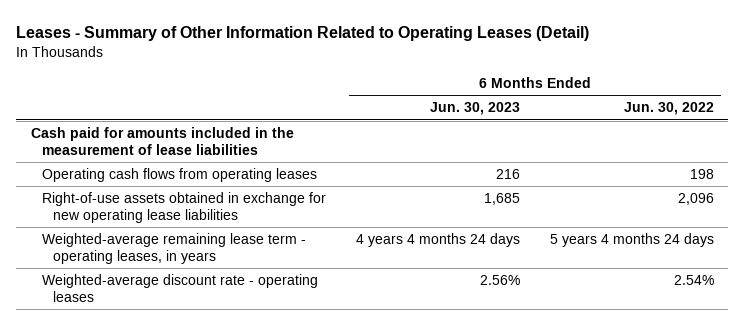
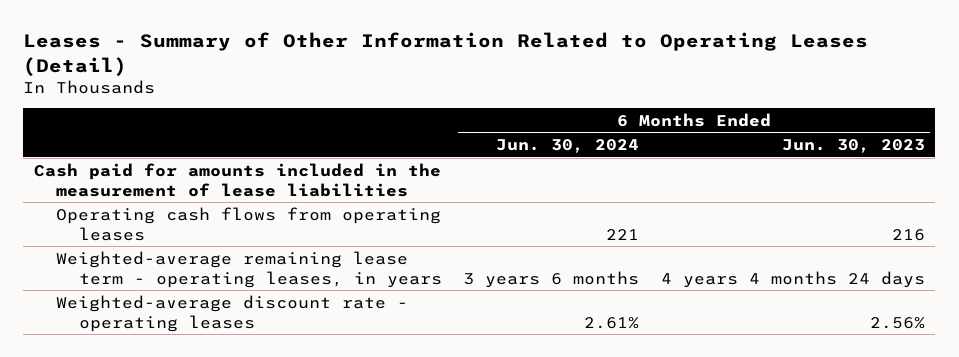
- | 6 Months Ended Jun. 30, 2023 | 6 Months Ended Jun. 30, 2022
+ | 6 Months Ended Jun. 30, 2024 | 6 Months Ended Jun. 30, 2023
- Right-of-use assets obtained in exchange for new operating lease liabilities | 1,685 | 2,096

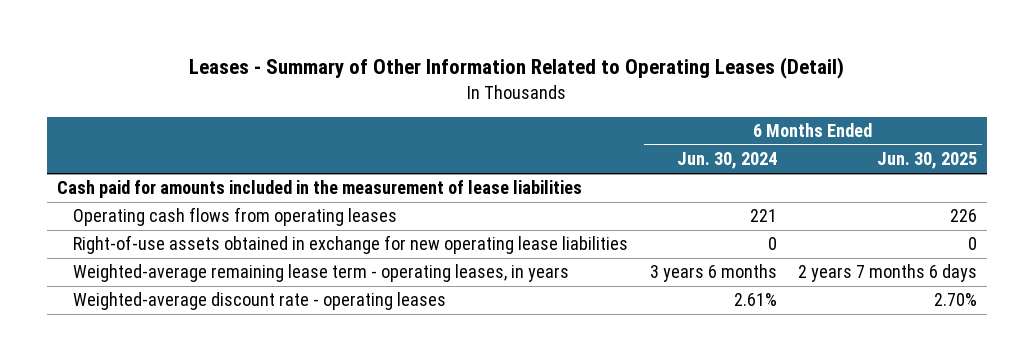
- | 6 Months Ended Jun. 30, 2024 | 6 Months Ended Jun. 30, 2023
+ | 6 Months Ended Jun. 30, 2024 | 6 Months Ended Jun. 30, 2025
+ Right-of-use assets obtained in exchange for new operating lease liabilities | 0 | 0

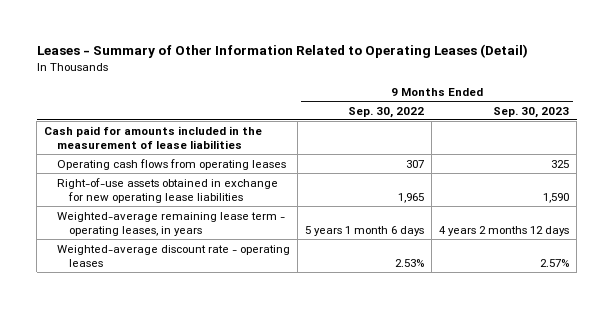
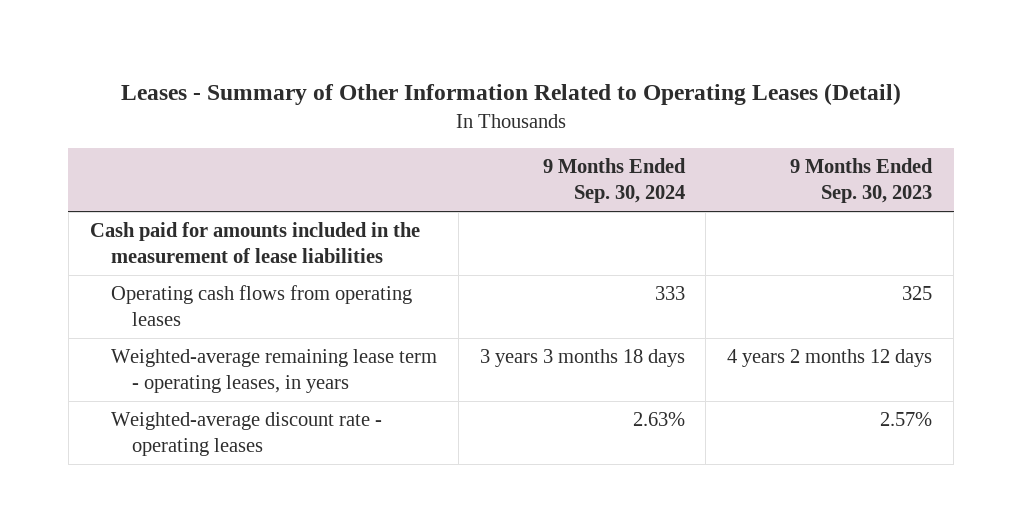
- | 9 Months Ended Sep. 30, 2022 | 9 Months Ended Sep. 30, 2023
+ | 9 Months Ended Sep. 30, 2024 | 9 Months Ended Sep. 30, 2023
- Right-of-use assets obtained in exchange for new operating lease liabilities | 1,965 | 1,590

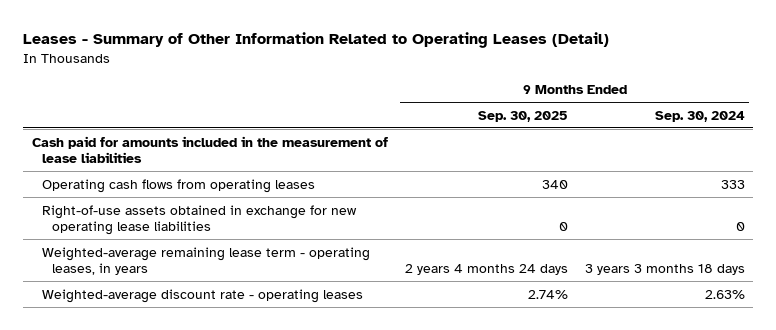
- | 9 Months Ended Sep. 30, 2024 | 9 Months Ended Sep. 30, 2023
+ | 9 Months Ended Sep. 30, 2025 | 9 Months Ended Sep. 30, 2024
+ Right-of-use assets obtained in exchange for new operating lease liabilities | 0 | 0

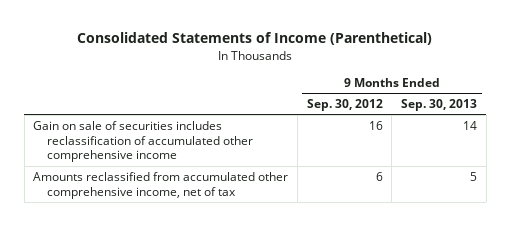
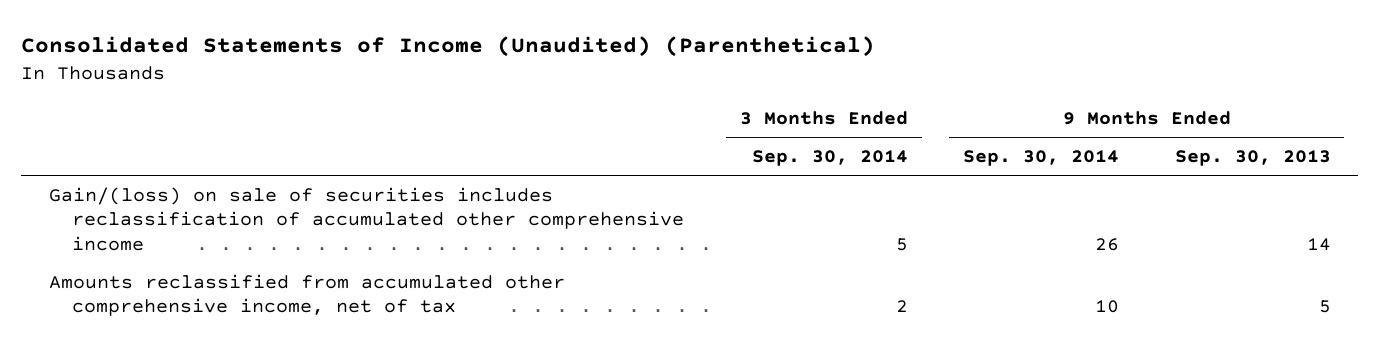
- Consolidated Statements of Income (Parenthetical)
+ Consolidated Statements of Income (Unaudited) (Parenthetical)
- | 9 Months Ended Sep. 30, 2012 | 9 Months Ended Sep. 30, 2013
+ | 3 Months Ended Sep. 30, 2014 | 9 Months Ended Sep. 30, 2014 | 9 Months Ended Sep. 30, 2013
- Gain on sale of securities includes reclassification of accumulated other comprehensive income | 16 | 14
+ Gain/(loss) on sale of securities includes reclassification of accumulated other comprehensive income | 5 | 26 | 14

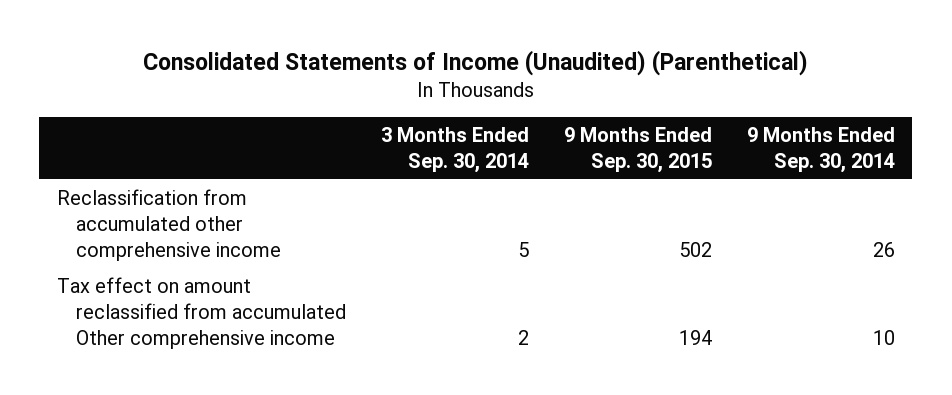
- | 3 Months Ended Sep. 30, 2014 | 9 Months Ended Sep. 30, 2014 | 9 Months Ended Sep. 30, 2013
+ | 3 Months Ended Sep. 30, 2014 | 9 Months Ended Sep. 30, 2015 | 9 Months Ended Sep. 30, 2014
- Gain/(loss) on sale of securities includes reclassification of accumulated other comprehensive income | 5 | 26 | 14
- Amounts reclassified from accumulated other comprehensive income, net of tax | 2 | 10 | 5
+ Reclassification from accumulated other comprehensive income | 5 | 502 | 26
+ Tax effect on amount reclassified from accumulated Other comprehensive income | 2 | 194 | 10

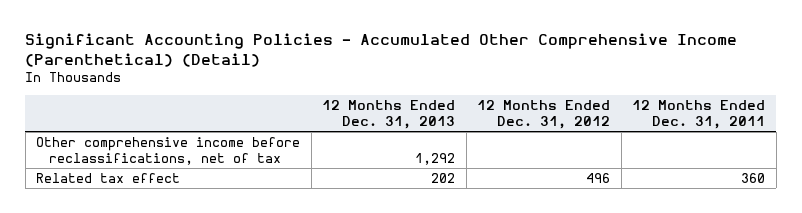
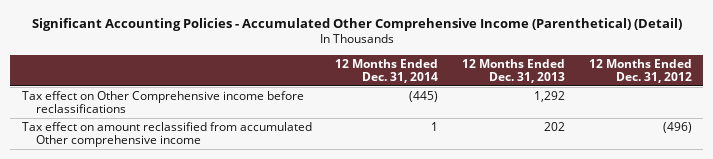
- | 12 Months Ended Dec. 31, 2013 | 12 Months Ended Dec. 31, 2012 | 12 Months Ended Dec. 31, 2011
+ | 12 Months Ended Dec. 31, 2014 | 12 Months Ended Dec. 31, 2013 | 12 Months Ended Dec. 31, 2012
- Other comprehensive income before reclassifications, net of tax | 1,292 | |
- Related tax effect | 202 | 496 | 360
+ Tax effect on Other Comprehensive income before reclassifications | (445) | 1,292 |
+ Tax effect on amount reclassified from accumulated Other comprehensive income | 1 | 202 | (496)

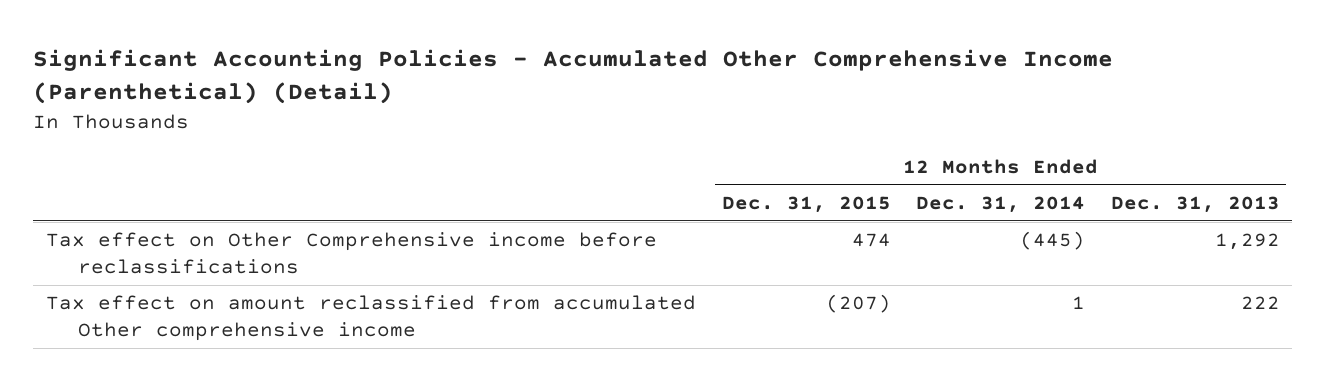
- | 12 Months Ended Dec. 31, 2014 | 12 Months Ended Dec. 31, 2013 | 12 Months Ended Dec. 31, 2012
+ | 12 Months Ended Dec. 31, 2015 | 12 Months Ended Dec. 31, 2014 | 12 Months Ended Dec. 31, 2013
- Tax effect on amount reclassified from accumulated Other comprehensive income | 1 | 202 | (496)
+ Tax effect on amount reclassified from accumulated Other comprehensive income | (207) | 1 | 222

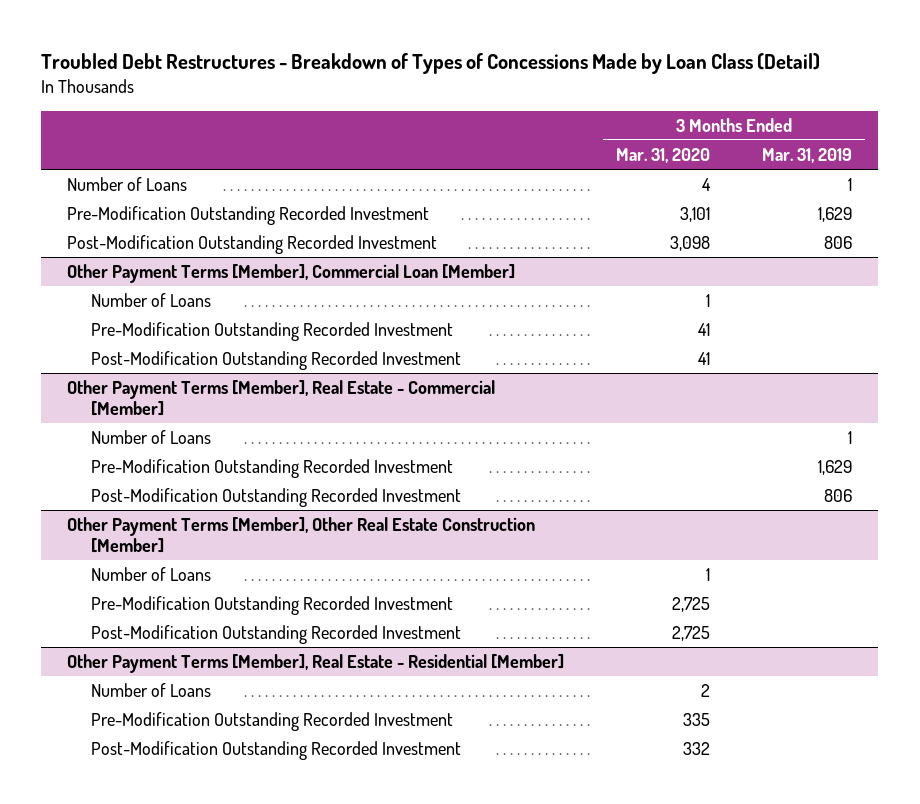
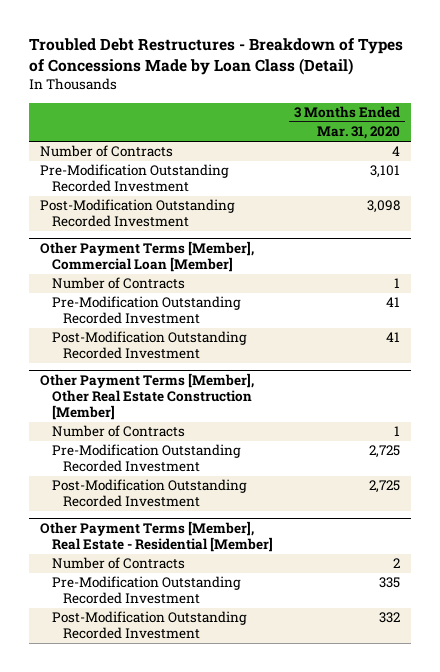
- | 3 Months Ended Mar. 31, 2020 | 3 Months Ended Mar. 31, 2019
+ | 3 Months Ended Mar. 31, 2020
- Number of Loans | 4 | 1
+ Number of Contracts | 4
@ Other Payment Terms [Member], Commercial Loan [Member]
- Number of Loans | 1 |
+ Number of Contracts | 1
- Other Payment Terms [Member], Real Estate - Commercial [Member]
- Number of Loans | | 1
- Pre-Modification Outstanding Recorded Investment | | 1,629
- Post-Modification Outstanding Recorded Investment | | 806
@ Other Payment Terms [Member], Other Real Estate Construction [Member]
- Number of Loans | 1 |
+ Number of Contracts | 1
@ Other Payment Terms [Member], Real Estate - Residential [Member]
- Number of Loans | 2 |
+ Number of Contracts | 2

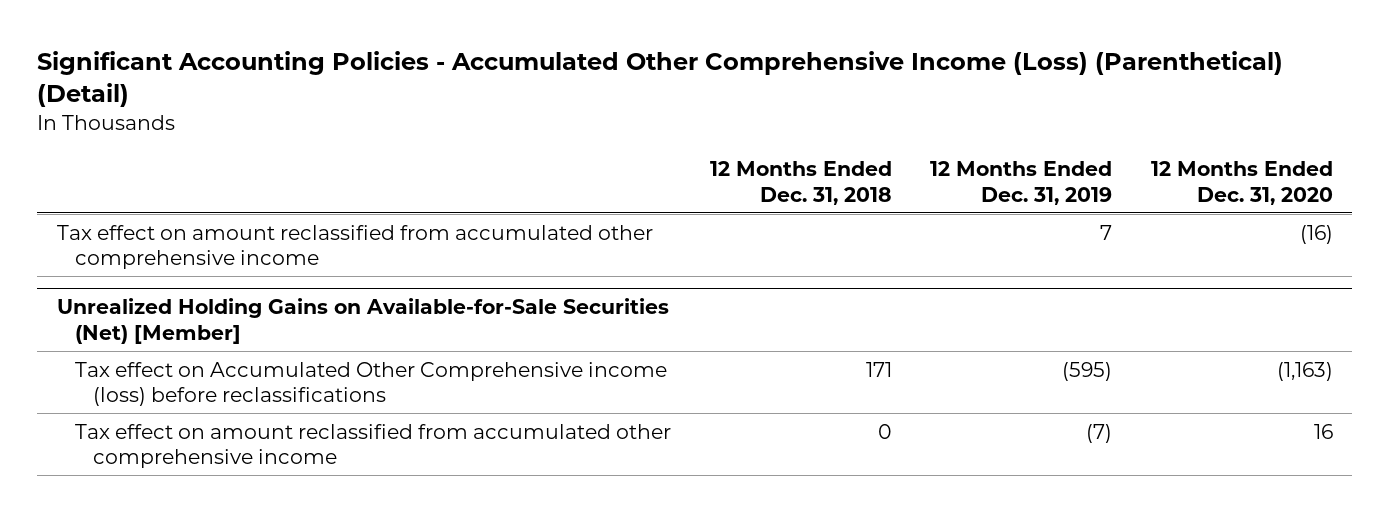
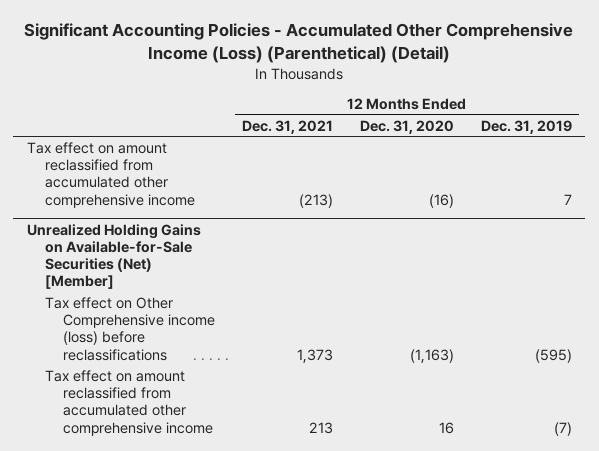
- | 12 Months Ended Dec. 31, 2018 | 12 Months Ended Dec. 31, 2019 | 12 Months Ended Dec. 31, 2020
+ | 12 Months Ended Dec. 31, 2021 | 12 Months Ended Dec. 31, 2020 | 12 Months Ended Dec. 31, 2019
@ Unrealized Holding Gains on Available-for-Sale Securities (Net) [Member]
- Tax effect on Accumulated Other Comprehensive income (loss) before reclassifications | 171 | (595) | (1,163)
+ Tax effect on Other Comprehensive income (loss) before reclassifications | 1,373 | (1,163) | (595)

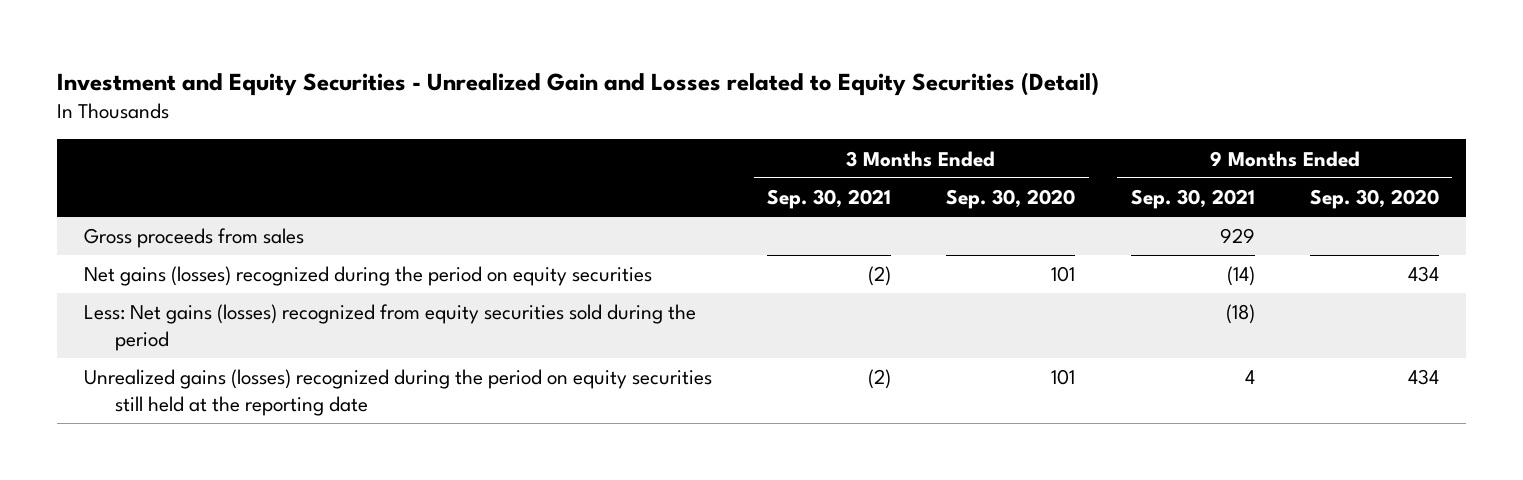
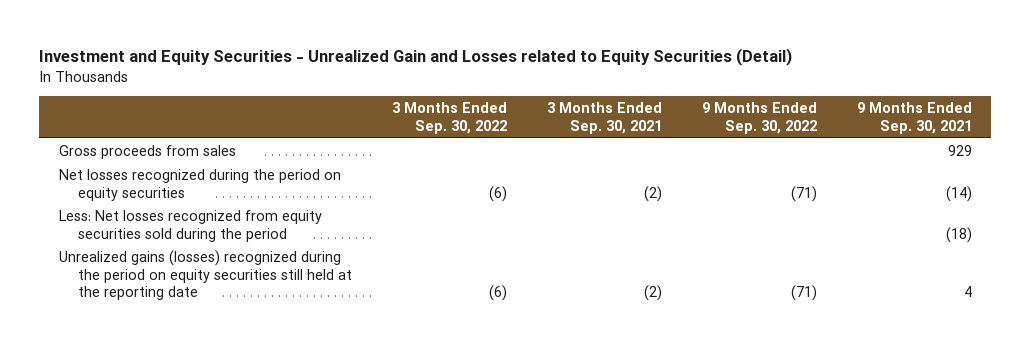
- | 3 Months Ended Sep. 30, 2021 | 3 Months Ended Sep. 30, 2020 | 9 Months Ended Sep. 30, 2021 | 9 Months Ended Sep. 30, 2020
+ | 3 Months Ended Sep. 30, 2022 | 3 Months Ended Sep. 30, 2021 | 9 Months Ended Sep. 30, 2022 | 9 Months Ended Sep. 30, 2021
- Net gains (losses) recognized during the period on equity securities | (2) | 101 | (14) | 434
- Less: Net gains (losses) recognized from equity securities sold during the period | | | (18) |
+ Net losses recognized during the period on equity securities | (6) | (2) | (71) | (14)
+ Less: Net losses recognized from equity securities sold during the period | | | | (18)

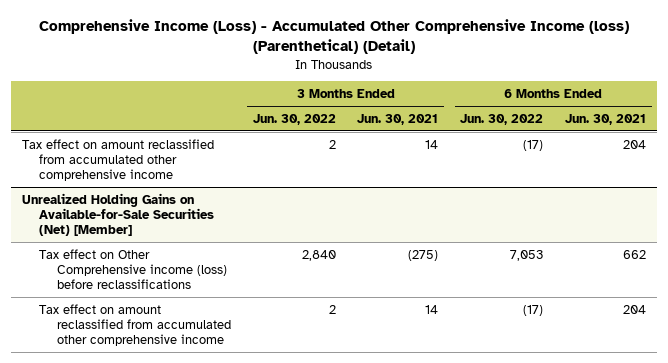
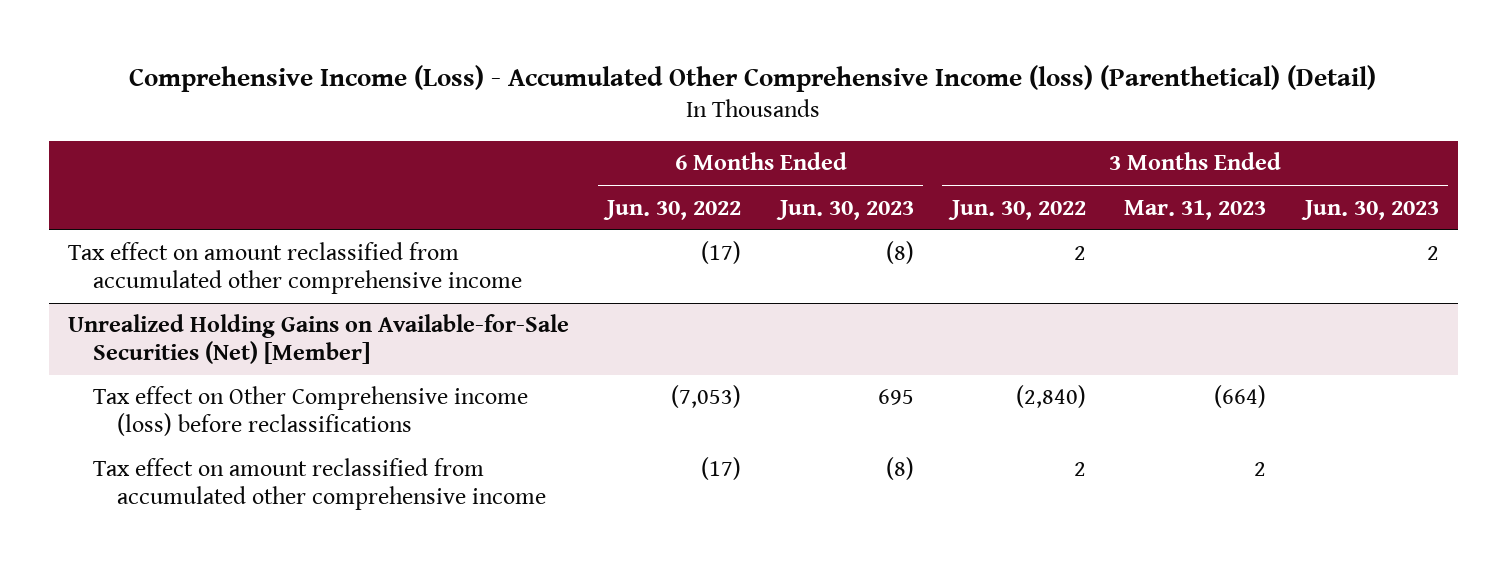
- | 3 Months Ended Jun. 30, 2022 | 3 Months Ended Jun. 30, 2021 | 6 Months Ended Jun. 30, 2022 | 6 Months Ended Jun. 30, 2021
+ | 6 Months Ended Jun. 30, 2022 | 6 Months Ended Jun. 30, 2023 | 3 Months Ended Jun. 30, 2022 | 3 Months Ended Mar. 31, 2023 | 3 Months Ended Jun. 30, 2023
@ Unrealized Holding Gains on Available-for-Sale Securities (Net) [Member]
- Tax effect on Other Comprehensive income (loss) before reclassifications | 2,840 | (275) | 7,053 | 662
+ Tax effect on Other Comprehensive income (loss) before reclassifications | (7,053) | 695 | (2,840) | (664) |

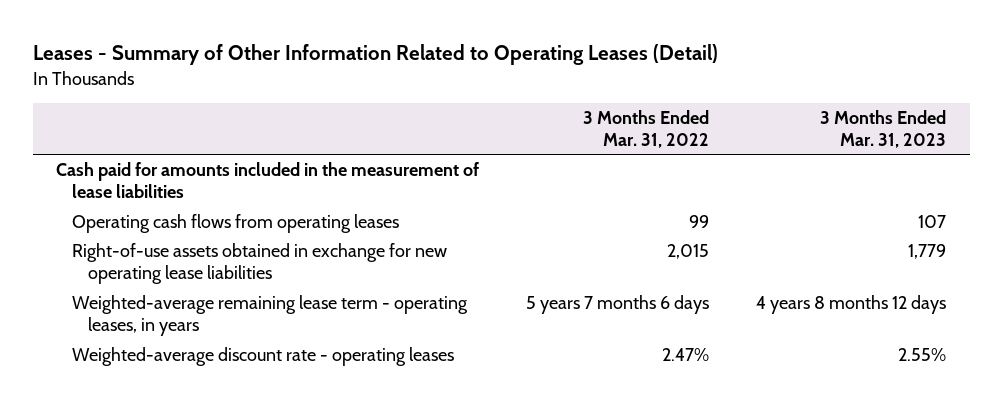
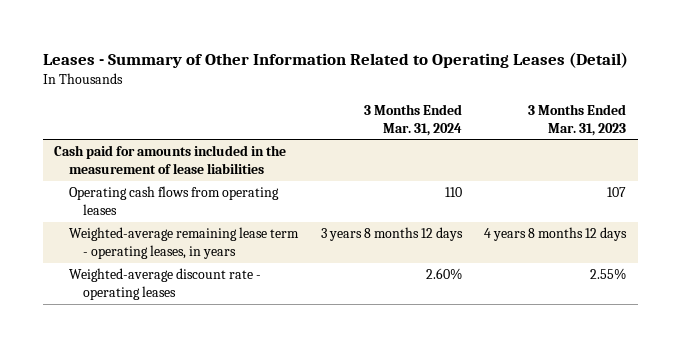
- | 3 Months Ended Mar. 31, 2022 | 3 Months Ended Mar. 31, 2023
+ | 3 Months Ended Mar. 31, 2024 | 3 Months Ended Mar. 31, 2023
- Right-of-use assets obtained in exchange for new operating lease liabilities | 2,015 | 1,779

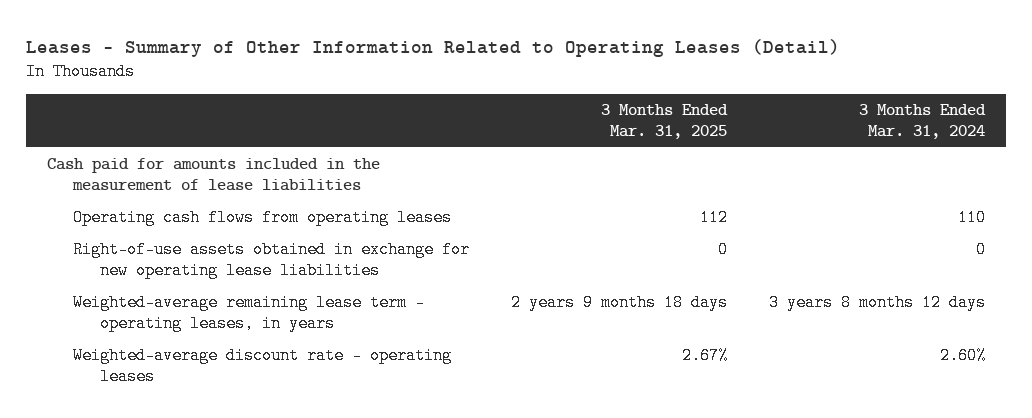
- | 3 Months Ended Mar. 31, 2024 | 3 Months Ended Mar. 31, 2023
+ | 3 Months Ended Mar. 31, 2025 | 3 Months Ended Mar. 31, 2024
+ Right-of-use assets obtained in exchange for new operating lease liabilities | 0 | 0

